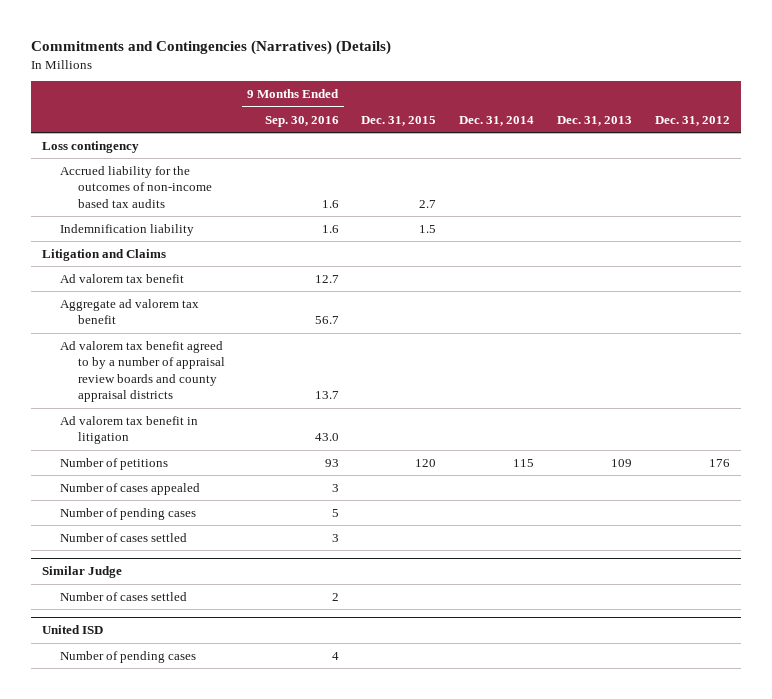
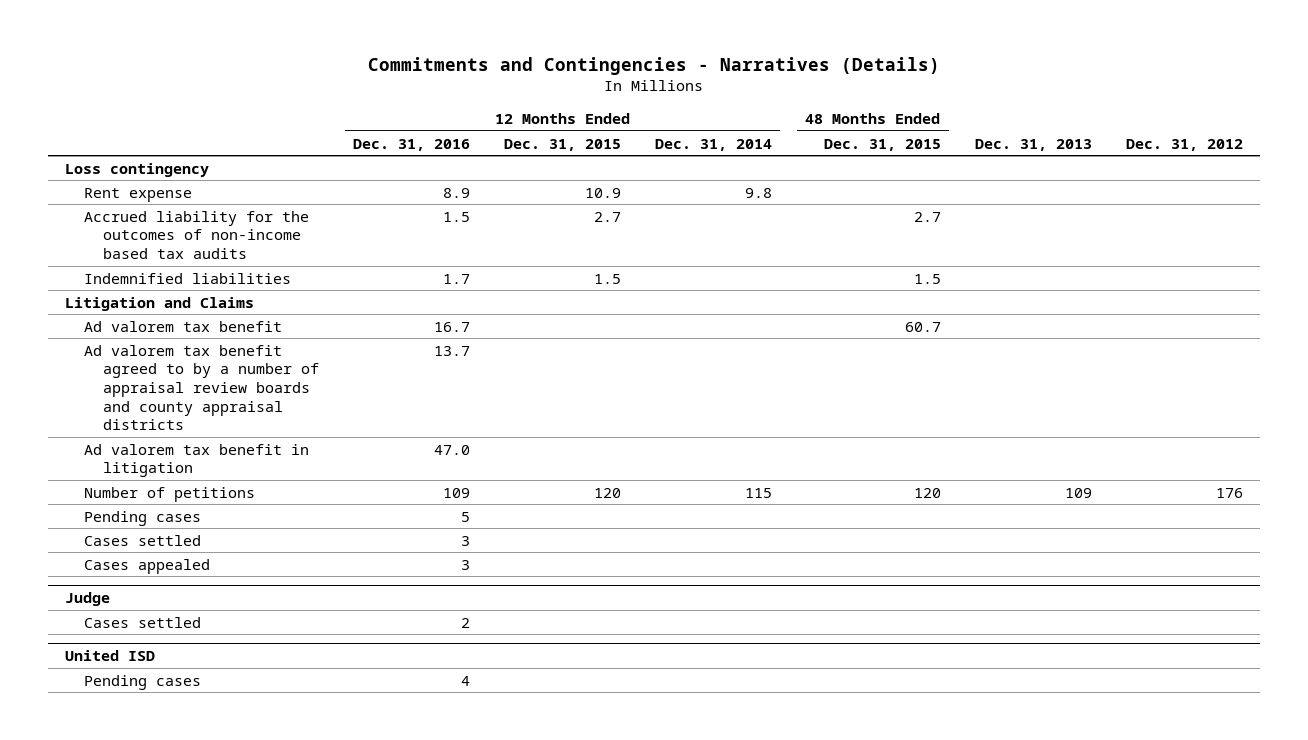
- Commitments and Contingencies (Narratives) (Details)
+ Commitments and Contingencies - Narratives (Details)
- | 9 Months Ended Sep. 30, 2016 | Dec. 31, 2015 | Dec. 31, 2014 | Dec. 31, 2013 | Dec. 31, 2012
+ | 12 Months Ended Dec. 31, 2016 | 12 Months Ended Dec. 31, 2015 | 12 Months Ended Dec. 31, 2014 | 48 Months Ended Dec. 31, 2015 | Dec. 31, 2013 | Dec. 31, 2012
+ Rent expense | 8.9 | 10.9 | 9.8 | | |
- Indemnification liability | 1.6 | 1.5 | | |
+ Indemnified liabilities | 1.7 | 1.5 | | 1.5 | |
- Aggregate ad valorem tax benefit | 56.7 | | | |
- Number of cases appealed | 3 | | | |
- Number of pending cases | 5 | | | |
- Number of cases settled | 3 | | | |
- Similar Judge
- Number of cases settled | 2 | | | |
+ Pending cases | 5 | | | | |
+ Cases settled | 3 | | | | |
+ Cases appealed | 3 | | | | |
+ Judge
+ Cases settled | 2 | | | | |
@ United ISD
- Number of pending cases | 4 | | | |
+ Pending cases | 4 | | | | |

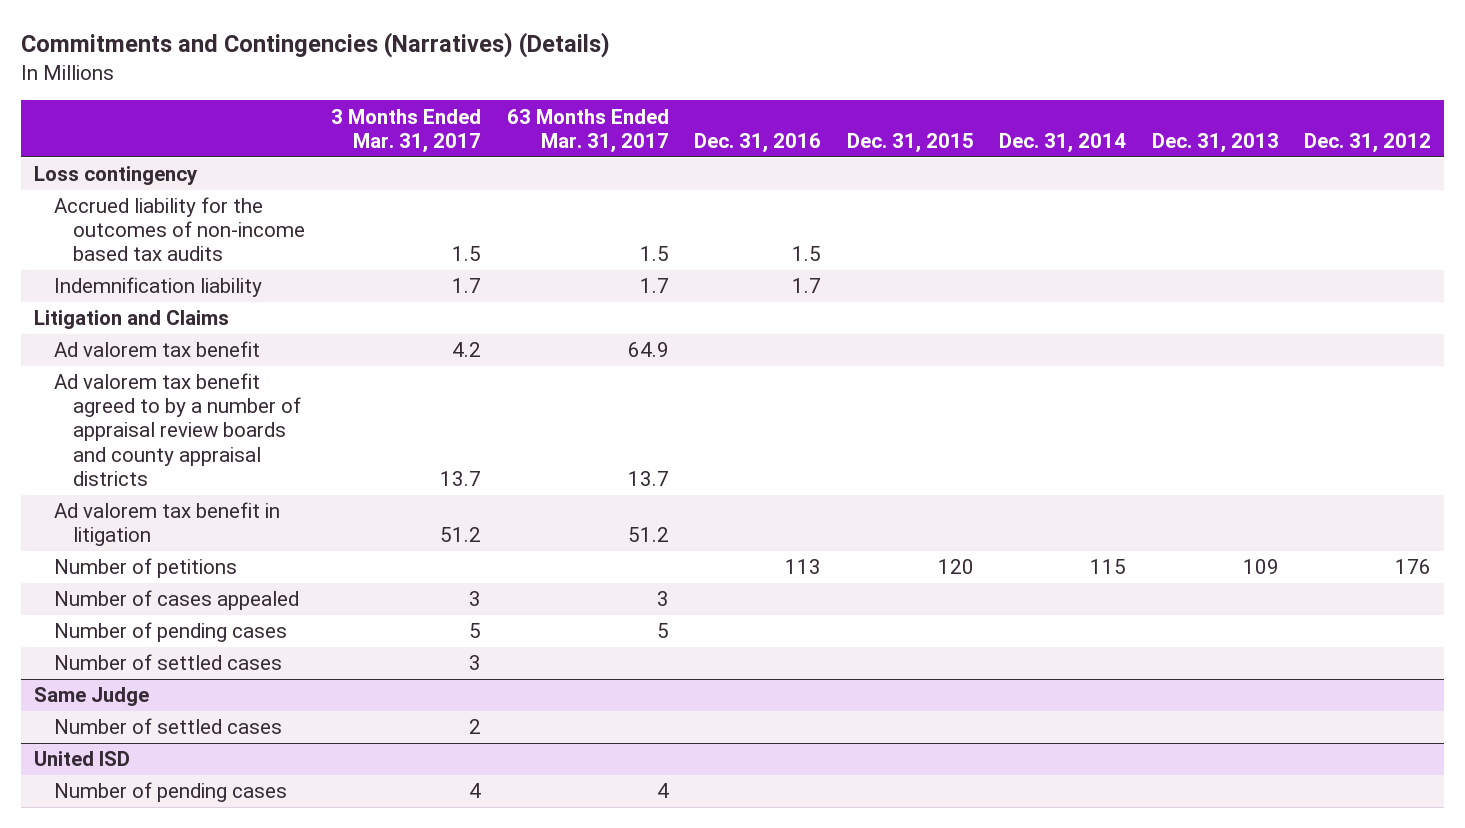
- Commitments and Contingencies - Narratives (Details)
+ Commitments and Contingencies (Narratives) (Details)
- | 12 Months Ended Dec. 31, 2016 | 12 Months Ended Dec. 31, 2015 | 12 Months Ended Dec. 31, 2014 | 48 Months Ended Dec. 31, 2015 | Dec. 31, 2013 | Dec. 31, 2012
+ | 3 Months Ended Mar. 31, 2017 | 63 Months Ended Mar. 31, 2017 | Dec. 31, 2016 | Dec. 31, 2015 | Dec. 31, 2014 | Dec. 31, 2013 | Dec. 31, 2012
- Rent expense | 8.9 | 10.9 | 9.8 | | |
- Indemnified liabilities | 1.7 | 1.5 | | 1.5 | |
+ Indemnification liability | 1.7 | 1.7 | 1.7 | | | |
- Pending cases | 5 | | | | |
- Cases settled | 3 | | | | |
- Cases appealed | 3 | | | | |
- Judge
- Cases settled | 2 | | | | |
+ Number of cases appealed | 3 | 3 | | | | |
+ Number of pending cases | 5 | 5 | | | | |
+ Number of settled cases | 3 | | | | | |
+ Same Judge
+ Number of settled cases | 2 | | | | | |
@ United ISD
- Pending cases | 4 | | | | |
+ Number of pending cases | 4 | 4 | | | | |

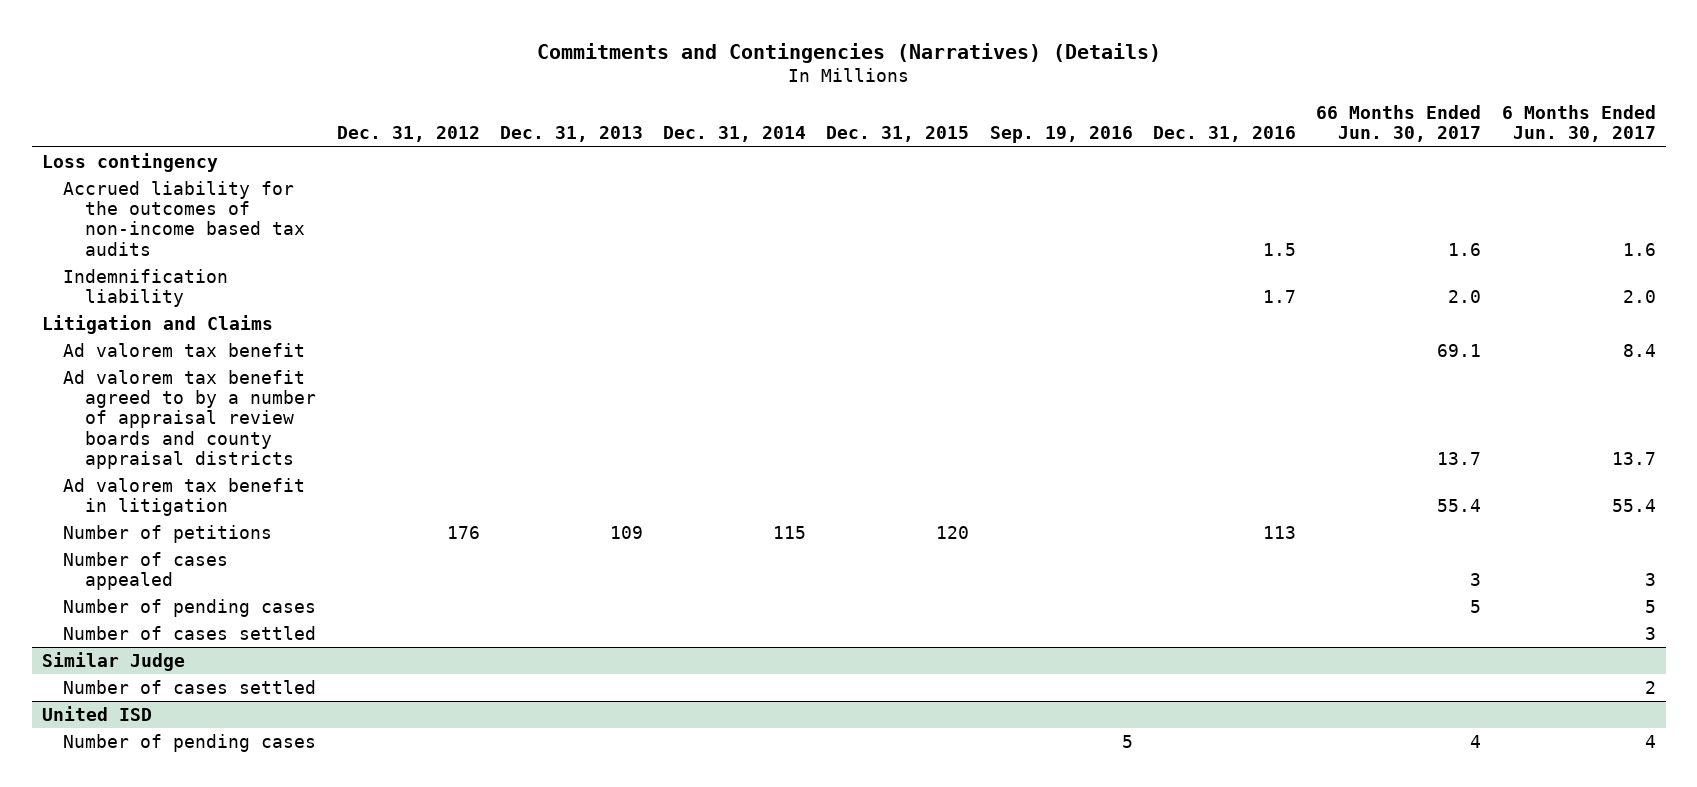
- | 3 Months Ended Mar. 31, 2017 | 63 Months Ended Mar. 31, 2017 | Dec. 31, 2016 | Dec. 31, 2015 | Dec. 31, 2014 | Dec. 31, 2013 | Dec. 31, 2012
+ | Dec. 31, 2012 | Dec. 31, 2013 | Dec. 31, 2014 | Dec. 31, 2015 | Sep. 19, 2016 | Dec. 31, 2016 | 66 Months Ended Jun. 30, 2017 | 6 Months Ended Jun. 30, 2017
- Number of settled cases | 3 | | | | | |
- Same Judge
- Number of settled cases | 2 | | | | | |
+ Number of cases settled | | | | | | | | 3
+ Similar Judge
+ Number of cases settled | | | | | | | | 2

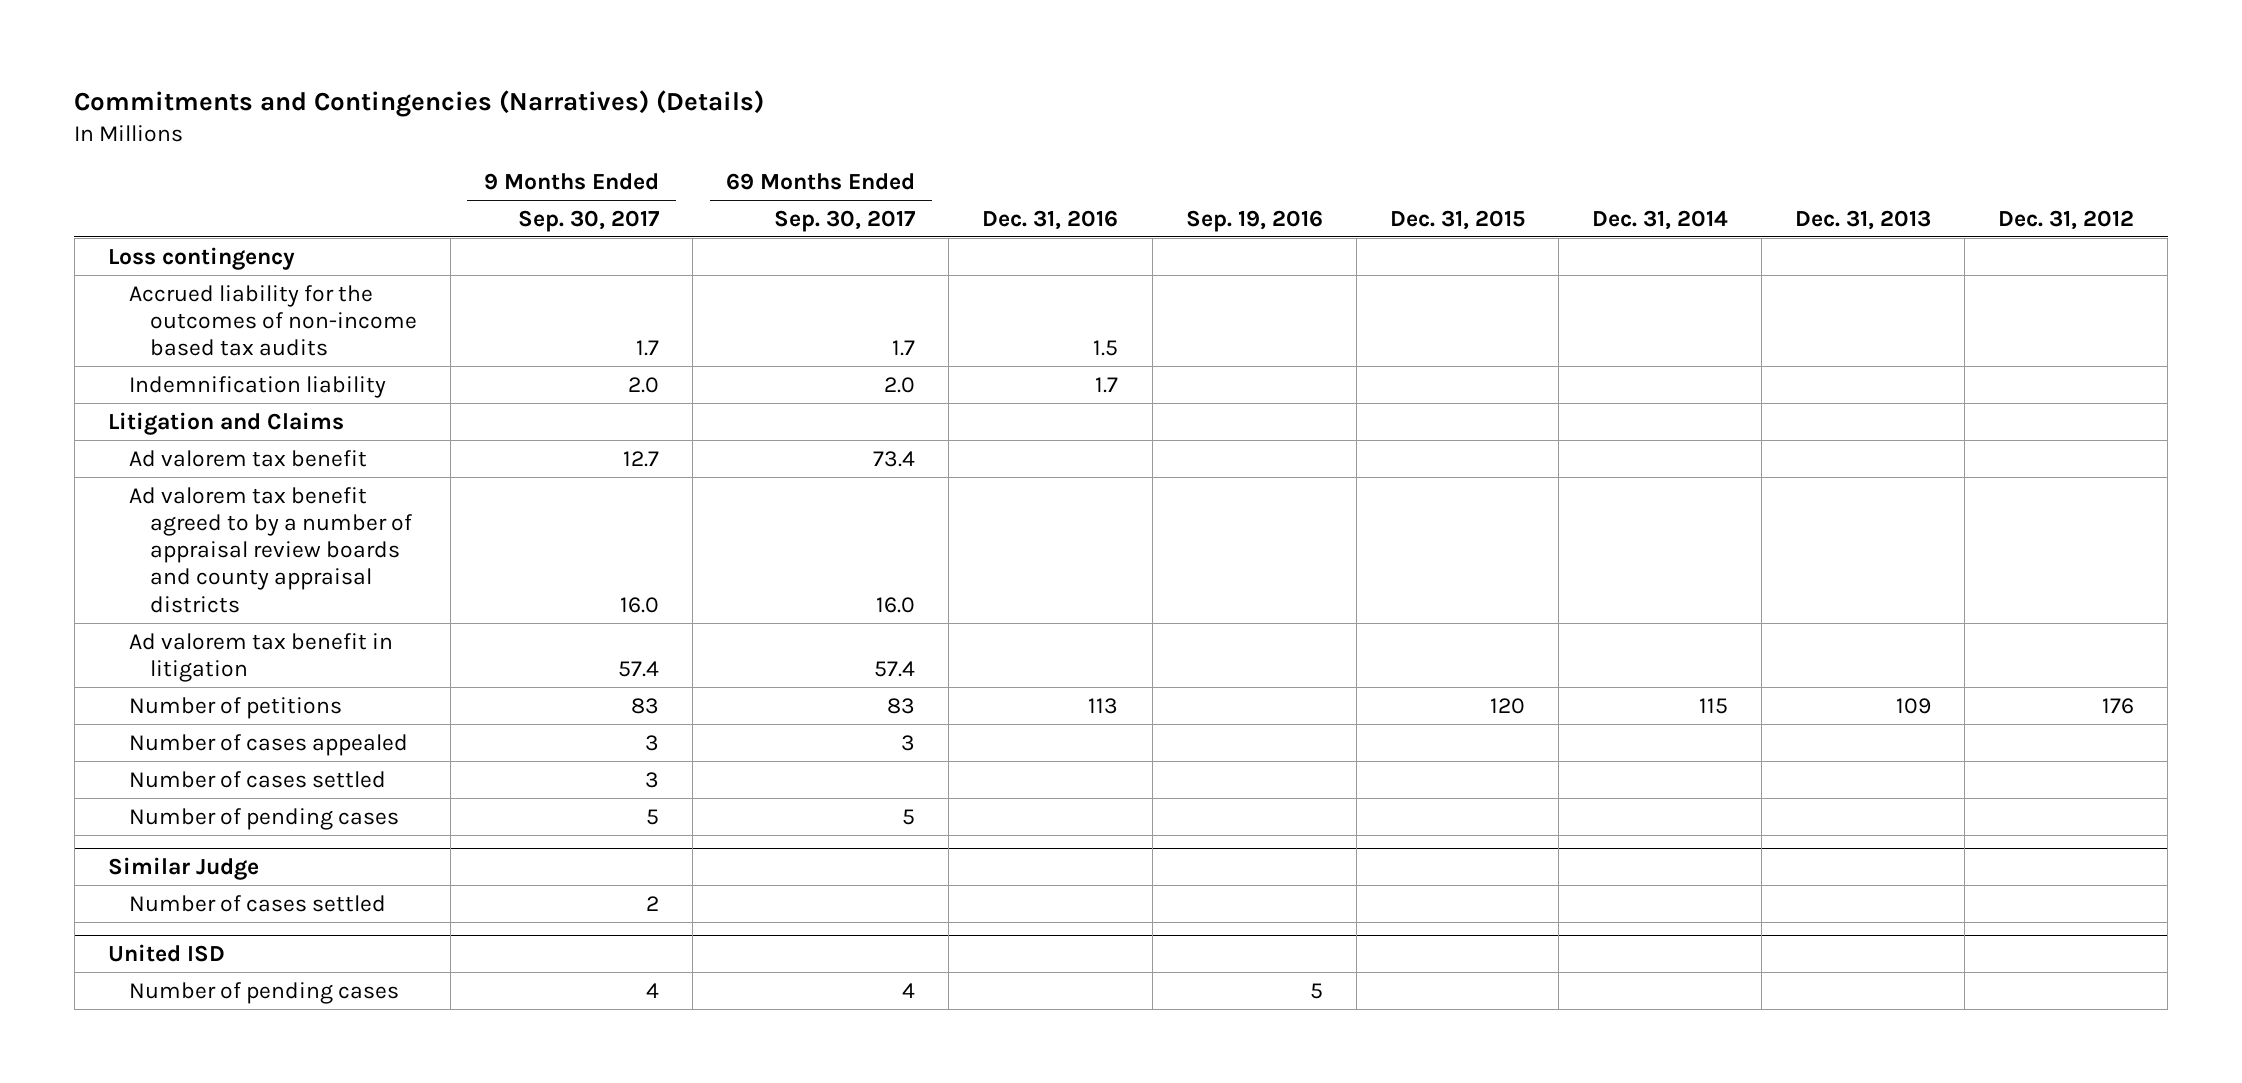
- | Dec. 31, 2012 | Dec. 31, 2013 | Dec. 31, 2014 | Dec. 31, 2015 | Sep. 19, 2016 | Dec. 31, 2016 | 66 Months Ended Jun. 30, 2017 | 6 Months Ended Jun. 30, 2017
+ | 9 Months Ended Sep. 30, 2017 | 69 Months Ended Sep. 30, 2017 | Dec. 31, 2016 | Sep. 19, 2016 | Dec. 31, 2015 | Dec. 31, 2014 | Dec. 31, 2013 | Dec. 31, 2012
moved down: Number of pending cases | 5 | 5 | | | | | |

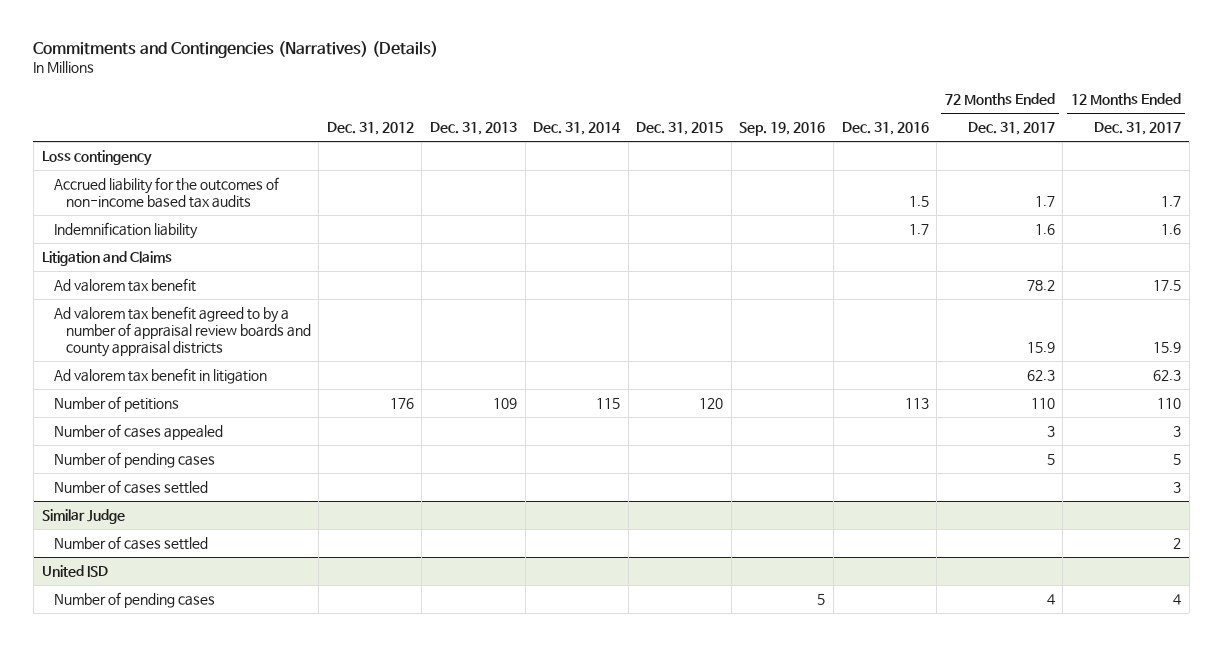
- | 9 Months Ended Sep. 30, 2017 | 69 Months Ended Sep. 30, 2017 | Dec. 31, 2016 | Sep. 19, 2016 | Dec. 31, 2015 | Dec. 31, 2014 | Dec. 31, 2013 | Dec. 31, 2012
+ | Dec. 31, 2012 | Dec. 31, 2013 | Dec. 31, 2014 | Dec. 31, 2015 | Sep. 19, 2016 | Dec. 31, 2016 | 72 Months Ended Dec. 31, 2017 | 12 Months Ended Dec. 31, 2017
moved down: Number of cases settled | | | | | | | | 3

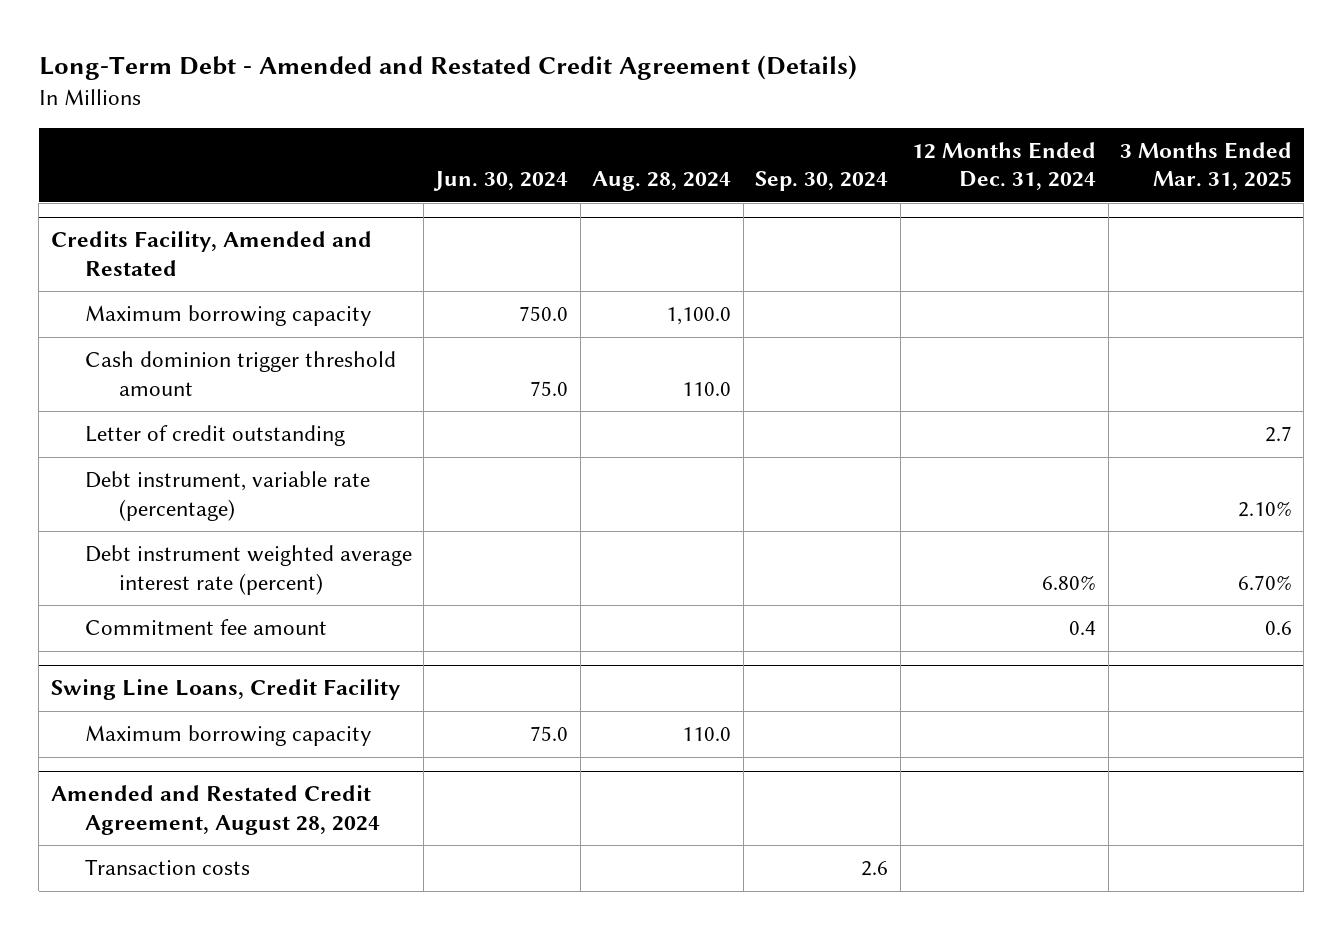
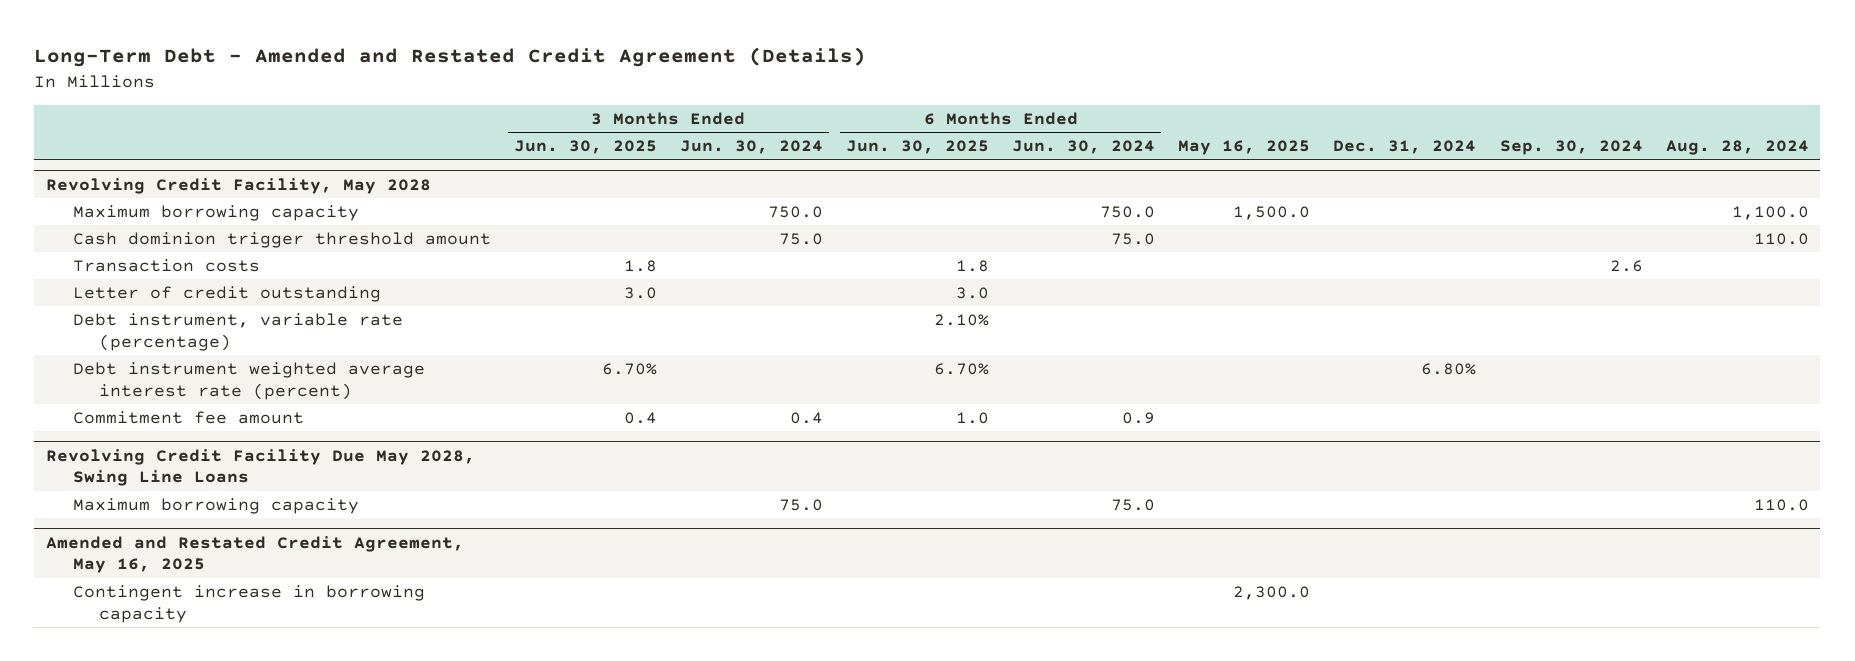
- | Jun. 30, 2024 | Aug. 28, 2024 | Sep. 30, 2024 | 12 Months Ended Dec. 31, 2024 | 3 Months Ended Mar. 31, 2025
+ | 3 Months Ended Jun. 30, 2025 | 3 Months Ended Jun. 30, 2024 | 6 Months Ended Jun. 30, 2025 | 6 Months Ended Jun. 30, 2024 | May 16, 2025 | Dec. 31, 2024 | Sep. 30, 2024 | Aug. 28, 2024
- Credits Facility, Amended and Restated
+ Revolving Credit Facility, May 2028
+ Transaction costs | 1.8 | | 1.8 | | | | 2.6 |
- Swing Line Loans, Credit Facility
+ Revolving Credit Facility Due May 2028, Swing Line Loans
- Amended and Restated Credit Agreement, August 28, 2024
- Transaction costs | | | 2.6 | |
+ Amended and Restated Credit Agreement, May 16, 2025
+ Contingent increase in borrowing capacity | | | | | 2,300.0 | | |

